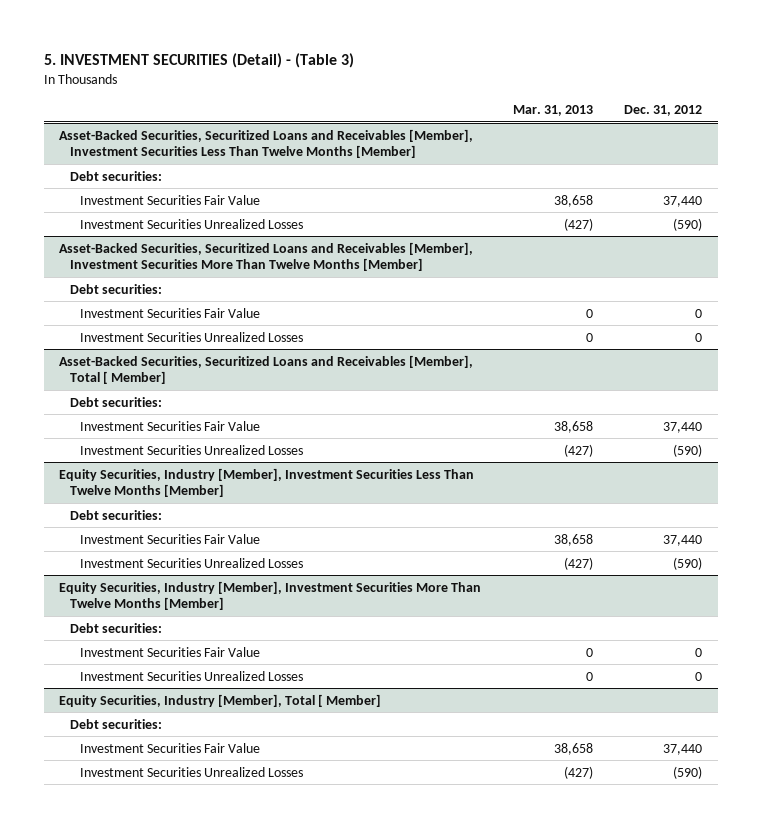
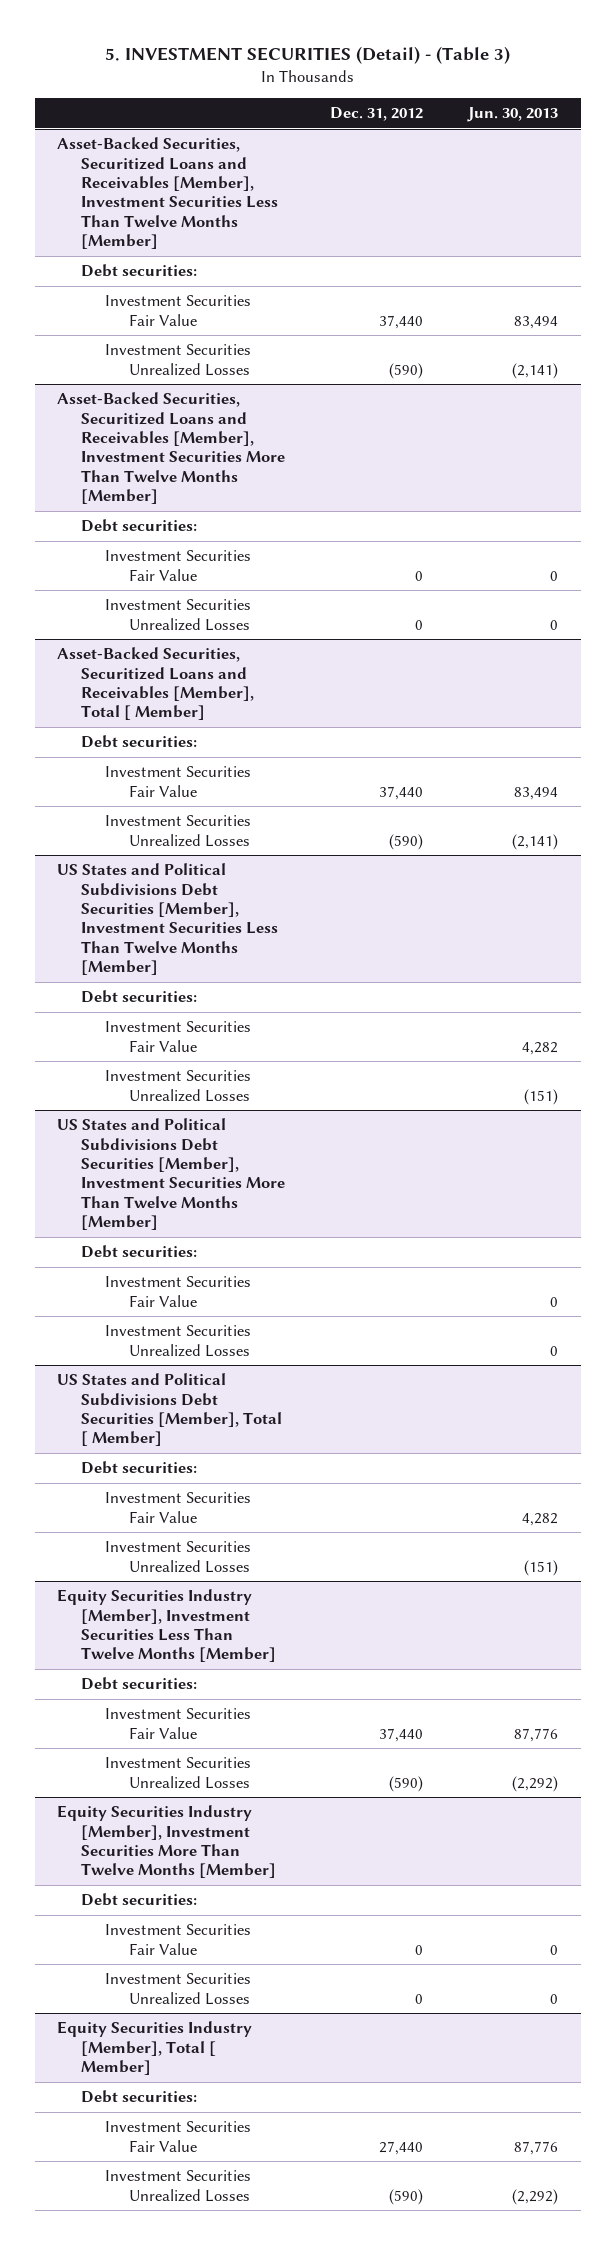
- | Mar. 31, 2013 | Dec. 31, 2012
+ | Dec. 31, 2012 | Jun. 30, 2013
- Equity Securities, Industry [Member], Investment Securities Less Than Twelve Months [Member]
+ US States and Political Subdivisions Debt Securities [Member], Investment Securities Less Than Twelve Months [Member]
+ Investment Securities Fair Value | | 4,282
+ Investment Securities Unrealized Losses | | (151)
+ US States and Political Subdivisions Debt Securities [Member], Investment Securities More Than Twelve Months [Member]
+ Debt securities:
+ Investment Securities Fair Value | | 0
+ Investment Securities Unrealized Losses | | 0
+ US States and Political Subdivisions Debt Securities [Member], Total [ Member]
+ Debt securities:
+ Investment Securities Fair Value | | 4,282
+ Investment Securities Unrealized Losses | | (151)
+ Equity Securities Industry [Member], Investment Securities Less Than Twelve Months [Member]
+ Debt securities:
- Equity Securities, Industry [Member], Investment Securities More Than Twelve Months [Member]
+ Equity Securities Industry [Member], Investment Securities More Than Twelve Months [Member]
- Equity Securities, Industry [Member], Total [ Member]
+ Equity Securities Industry [Member], Total [ Member]
- Investment Securities Fair Value | 38,658 | 37,440
+ Investment Securities Fair Value | 27,440 | 87,776

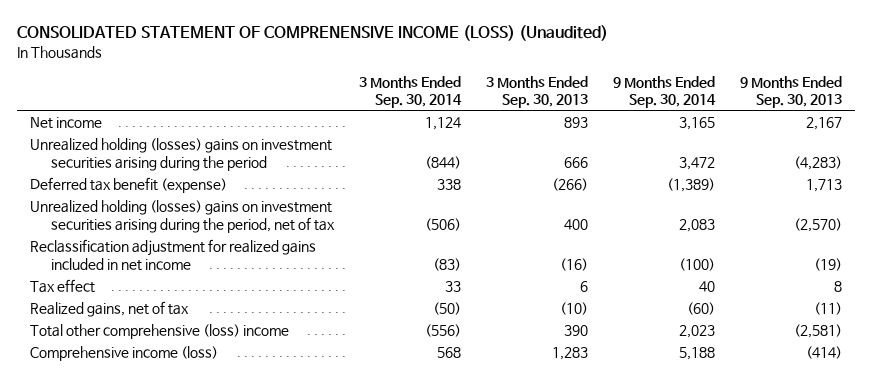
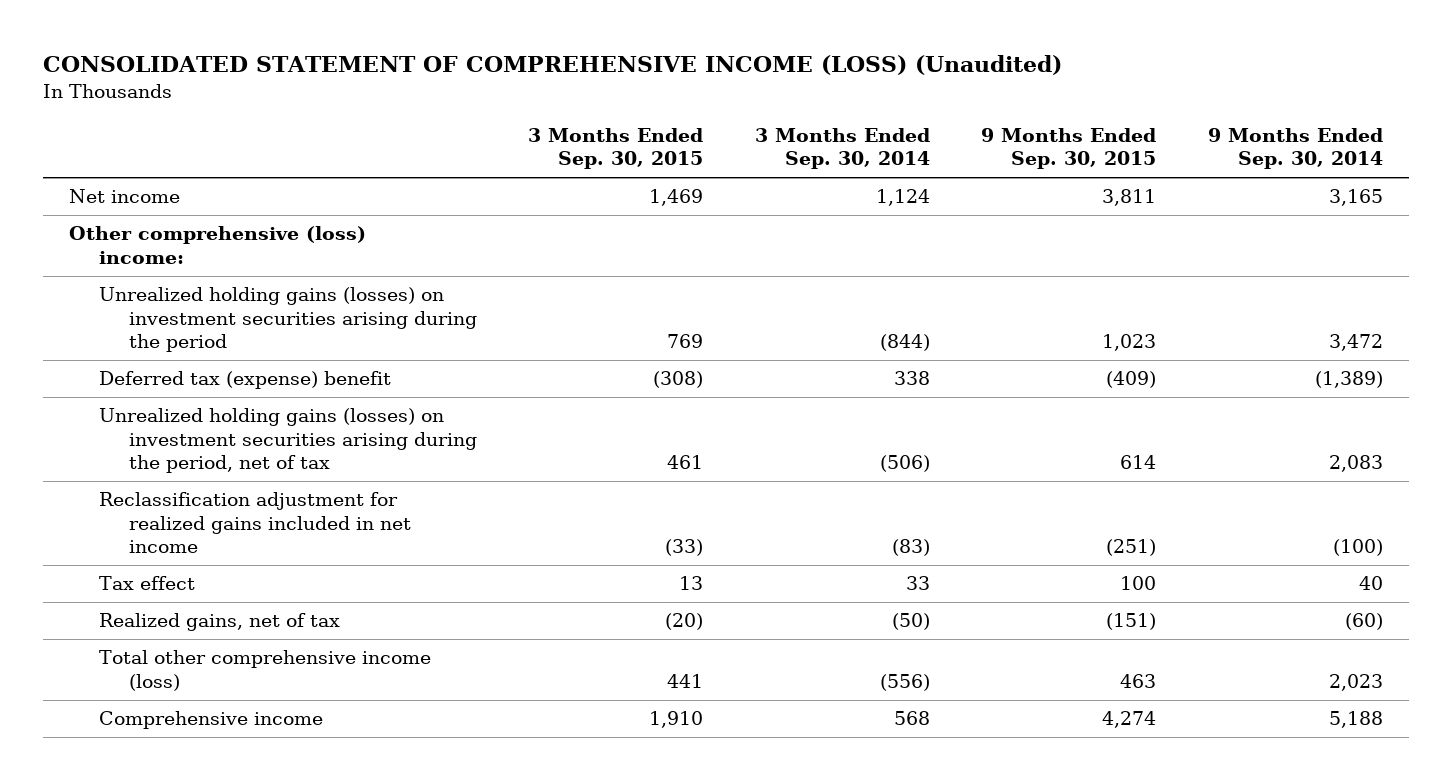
- CONSOLIDATED STATEMENT OF COMPRENENSIVE INCOME (LOSS) (Unaudited)
+ CONSOLIDATED STATEMENT OF COMPREHENSIVE INCOME (LOSS) (Unaudited)
- | 3 Months Ended Sep. 30, 2014 | 3 Months Ended Sep. 30, 2013 | 9 Months Ended Sep. 30, 2014 | 9 Months Ended Sep. 30, 2013
+ | 3 Months Ended Sep. 30, 2015 | 3 Months Ended Sep. 30, 2014 | 9 Months Ended Sep. 30, 2015 | 9 Months Ended Sep. 30, 2014
- Unrealized holding (losses) gains on investment securities arising during the period | (844) | 666 | 3,472 | (4,283)
- Deferred tax benefit (expense) | 338 | (266) | (1,389) | 1,713
- Unrealized holding (losses) gains on investment securities arising during the period, net of tax | (506) | 400 | 2,083 | (2,570)
+ Other comprehensive (loss) income:
+ Unrealized holding gains (losses) on investment securities arising during the period | 769 | (844) | 1,023 | 3,472
+ Deferred tax (expense) benefit | (308) | 338 | (409) | (1,389)
+ Unrealized holding gains (losses) on investment securities arising during the period, net of tax | 461 | (506) | 614 | 2,083
- Total other comprehensive (loss) income | (556) | 390 | 2,023 | (2,581)
- Comprehensive income (loss) | 568 | 1,283 | 5,188 | (414)
+ Total other comprehensive income (loss) | 441 | (556) | 463 | 2,023
+ Comprehensive income | 1,910 | 568 | 4,274 | 5,188

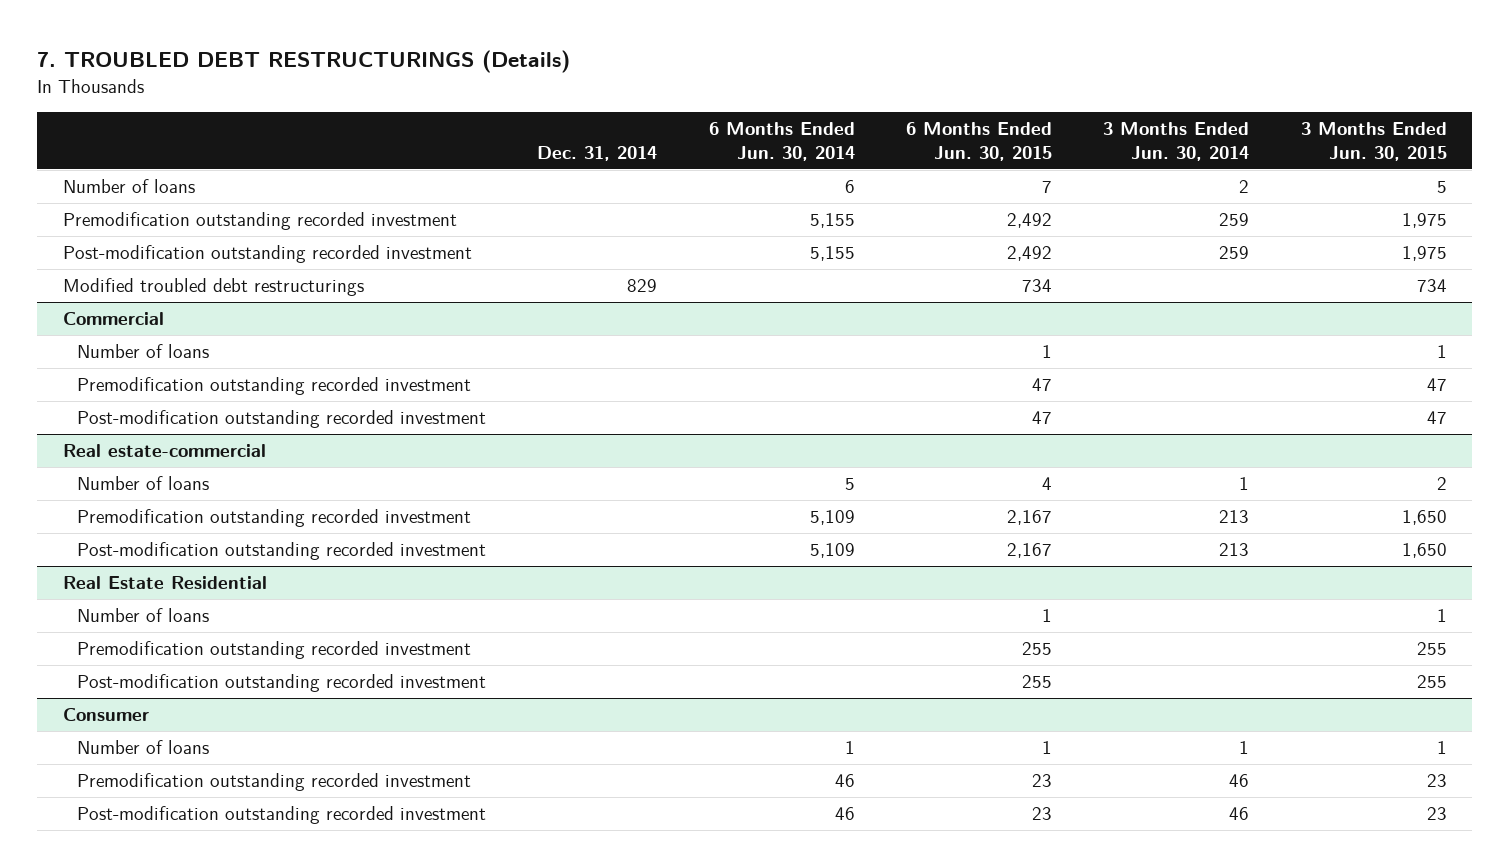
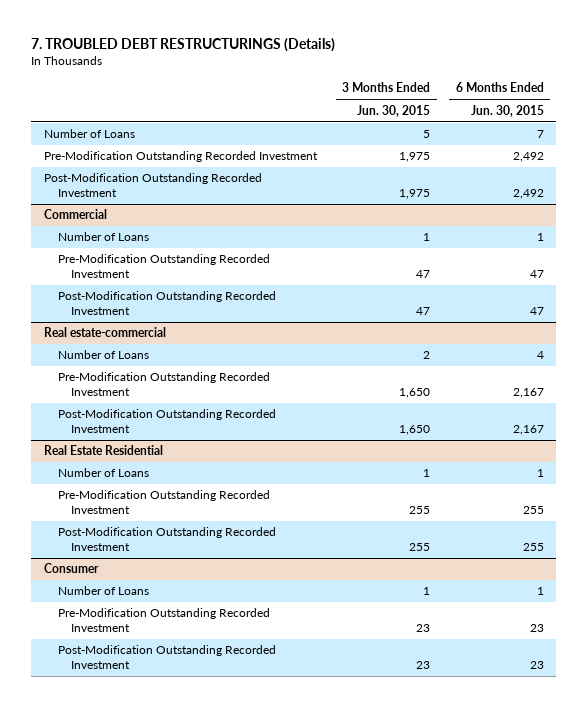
- | Dec. 31, 2014 | 6 Months Ended Jun. 30, 2014 | 6 Months Ended Jun. 30, 2015 | 3 Months Ended Jun. 30, 2014 | 3 Months Ended Jun. 30, 2015
+ | 3 Months Ended Jun. 30, 2015 | 6 Months Ended Jun. 30, 2015
- Number of loans | | 6 | 7 | 2 | 5
- Premodification outstanding recorded investment | | 5,155 | 2,492 | 259 | 1,975
- Post-modification outstanding recorded investment | | 5,155 | 2,492 | 259 | 1,975
- Modified troubled debt restructurings | 829 | | 734 | | 734
+ Number of Loans | 5 | 7
+ Pre-Modification Outstanding Recorded Investment | 1,975 | 2,492
+ Post-Modification Outstanding Recorded Investment | 1,975 | 2,492
@ Commercial
- Number of loans | | | 1 | | 1
- Premodification outstanding recorded investment | | | 47 | | 47
- Post-modification outstanding recorded investment | | | 47 | | 47
+ Number of Loans | 1 | 1
+ Pre-Modification Outstanding Recorded Investment | 47 | 47
+ Post-Modification Outstanding Recorded Investment | 47 | 47
@ Real estate-commercial
- Number of loans | | 5 | 4 | 1 | 2
- Premodification outstanding recorded investment | | 5,109 | 2,167 | 213 | 1,650
- Post-modification outstanding recorded investment | | 5,109 | 2,167 | 213 | 1,650
+ Number of Loans | 2 | 4
+ Pre-Modification Outstanding Recorded Investment | 1,650 | 2,167
+ Post-Modification Outstanding Recorded Investment | 1,650 | 2,167
@ Real Estate Residential
- Number of loans | | | 1 | | 1
- Premodification outstanding recorded investment | | | 255 | | 255
- Post-modification outstanding recorded investment | | | 255 | | 255
+ Number of Loans | 1 | 1
+ Pre-Modification Outstanding Recorded Investment | 255 | 255
+ Post-Modification Outstanding Recorded Investment | 255 | 255
@ Consumer
- Number of loans | | 1 | 1 | 1 | 1
- Premodification outstanding recorded investment | | 46 | 23 | 46 | 23
- Post-modification outstanding recorded investment | | 46 | 23 | 46 | 23
+ Number of Loans | 1 | 1
+ Pre-Modification Outstanding Recorded Investment | 23 | 23
+ Post-Modification Outstanding Recorded Investment | 23 | 23

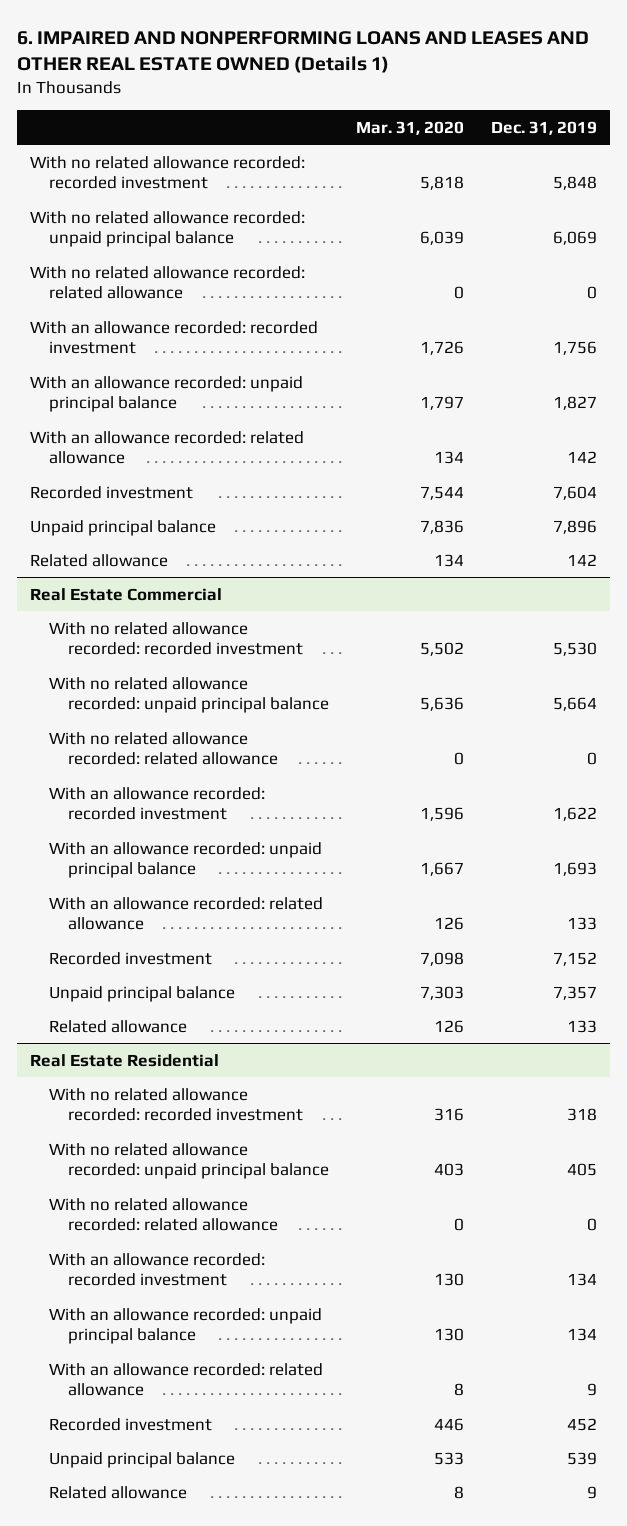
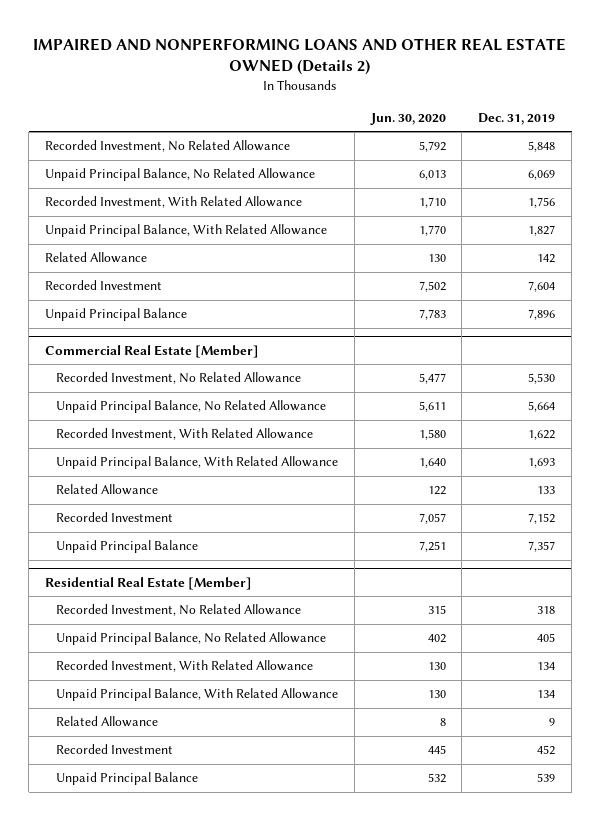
- 6. IMPAIRED AND NONPERFORMING LOANS AND LEASES AND OTHER REAL ESTATE OWNED (Details 1)
+ IMPAIRED AND NONPERFORMING LOANS AND OTHER REAL ESTATE OWNED (Details 2)
- | Mar. 31, 2020 | Dec. 31, 2019
+ | Jun. 30, 2020 | Dec. 31, 2019
- With no related allowance recorded: recorded investment | 5,818 | 5,848
- With no related allowance recorded: unpaid principal balance | 6,039 | 6,069
- With no related allowance recorded: related allowance | 0 | 0
- With an allowance recorded: recorded investment | 1,726 | 1,756
- With an allowance recorded: unpaid principal balance | 1,797 | 1,827
- With an allowance recorded: related allowance | 134 | 142
- Recorded investment | 7,544 | 7,604
- Unpaid principal balance | 7,836 | 7,896
- Related allowance | 134 | 142
- Real Estate Commercial
- With no related allowance recorded: recorded investment | 5,502 | 5,530
- With no related allowance recorded: unpaid principal balance | 5,636 | 5,664
- With no related allowance recorded: related allowance | 0 | 0
- With an allowance recorded: recorded investment | 1,596 | 1,622
- With an allowance recorded: unpaid principal balance | 1,667 | 1,693
- With an allowance recorded: related allowance | 126 | 133
- Recorded investment | 7,098 | 7,152
- Unpaid principal balance | 7,303 | 7,357
- Related allowance | 126 | 133
- Real Estate Residential
- With no related allowance recorded: recorded investment | 316 | 318
- With no related allowance recorded: unpaid principal balance | 403 | 405
- With no related allowance recorded: related allowance | 0 | 0
- With an allowance recorded: recorded investment | 130 | 134
- With an allowance recorded: unpaid principal balance | 130 | 134
- With an allowance recorded: related allowance | 8 | 9
- Recorded investment | 446 | 452
- Unpaid principal balance | 533 | 539
- Related allowance | 8 | 9
+ Recorded Investment, No Related Allowance | 5,792 | 5,848
+ Unpaid Principal Balance, No Related Allowance | 6,013 | 6,069
+ Recorded Investment, With Related Allowance | 1,710 | 1,756
+ Unpaid Principal Balance, With Related Allowance | 1,770 | 1,827
+ Related Allowance | 130 | 142
+ Recorded Investment | 7,502 | 7,604
+ Unpaid Principal Balance | 7,783 | 7,896
+ Commercial Real Estate [Member]
+ Recorded Investment, No Related Allowance | 5,477 | 5,530
+ Unpaid Principal Balance, No Related Allowance | 5,611 | 5,664
+ Recorded Investment, With Related Allowance | 1,580 | 1,622
+ Unpaid Principal Balance, With Related Allowance | 1,640 | 1,693
+ Related Allowance | 122 | 133
+ Recorded Investment | 7,057 | 7,152
+ Unpaid Principal Balance | 7,251 | 7,357
+ Residential Real Estate [Member]
+ Recorded Investment, No Related Allowance | 315 | 318
+ Unpaid Principal Balance, No Related Allowance | 402 | 405
+ Recorded Investment, With Related Allowance | 130 | 134
+ Unpaid Principal Balance, With Related Allowance | 130 | 134
+ Related Allowance | 8 | 9
+ Recorded Investment | 445 | 452
+ Unpaid Principal Balance | 532 | 539

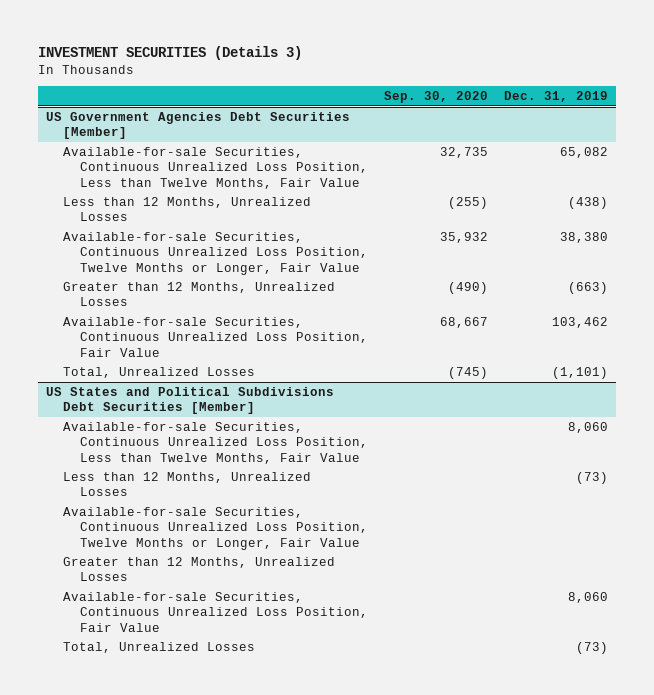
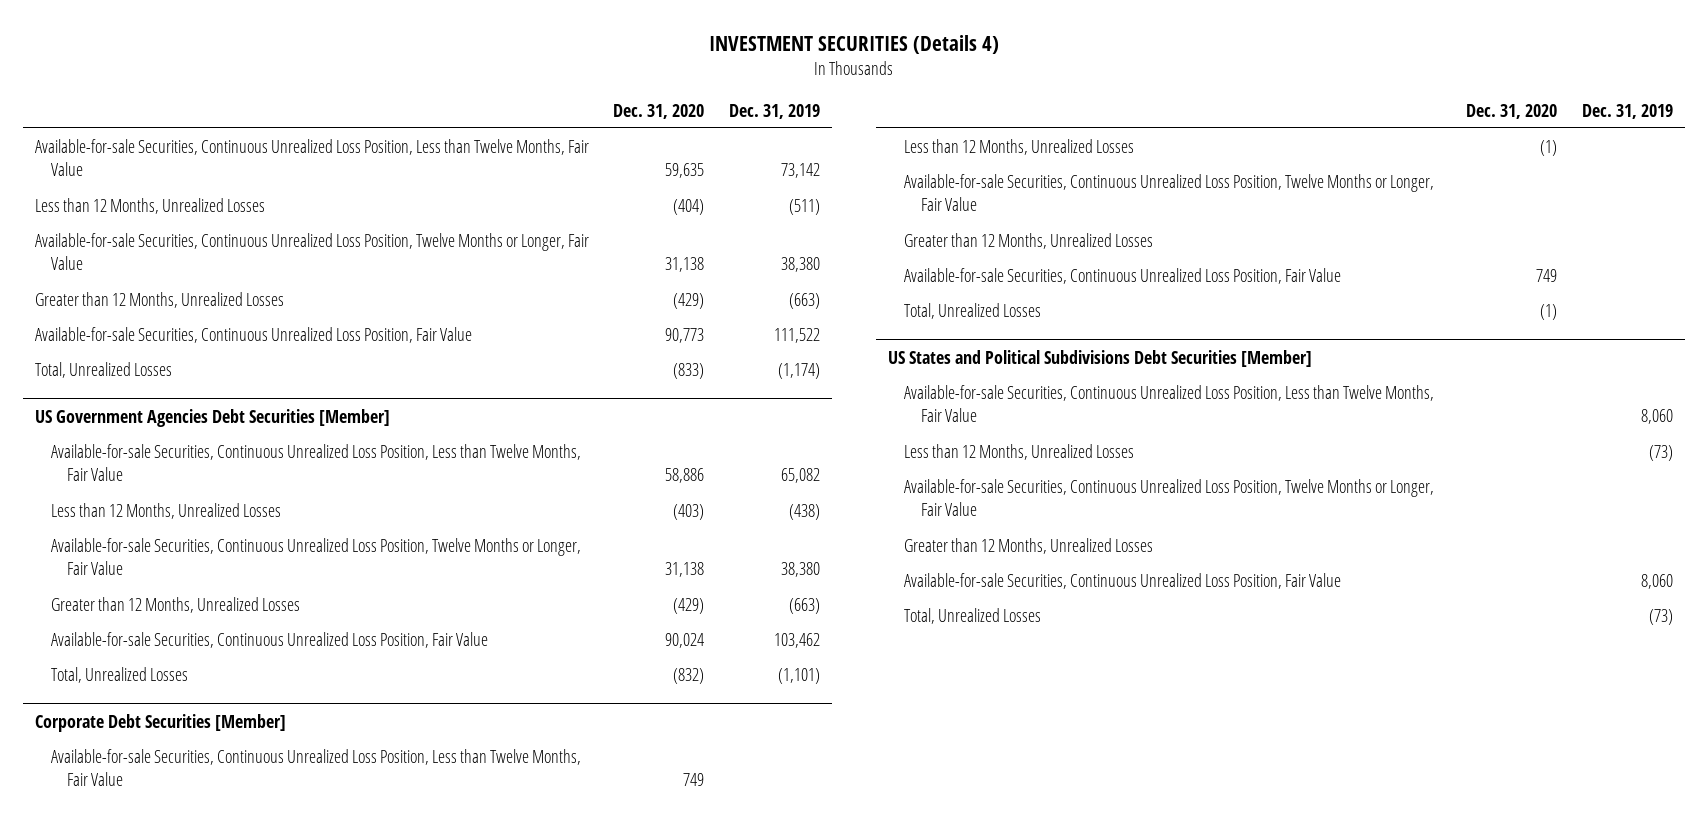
- INVESTMENT SECURITIES (Details 3)
+ INVESTMENT SECURITIES (Details 4)
- | Sep. 30, 2020 | Dec. 31, 2019
+ | Dec. 31, 2020 | Dec. 31, 2019
+ Available-for-sale Securities, Continuous Unrealized Loss Position, Less than Twelve Months, Fair Value | 59,635 | 73,142
+ Less than 12 Months, Unrealized Losses | (404) | (511)
+ Available-for-sale Securities, Continuous Unrealized Loss Position, Twelve Months or Longer, Fair Value | 31,138 | 38,380
+ Greater than 12 Months, Unrealized Losses | (429) | (663)
+ Available-for-sale Securities, Continuous Unrealized Loss Position, Fair Value | 90,773 | 111,522
+ Total, Unrealized Losses | (833) | (1,174)
+ Corporate Debt Securities [Member]
+ Available-for-sale Securities, Continuous Unrealized Loss Position, Less than Twelve Months, Fair Value | 749 |
+ Less than 12 Months, Unrealized Losses | (1) |
+ Available-for-sale Securities, Continuous Unrealized Loss Position, Twelve Months or Longer, Fair Value
+ Greater than 12 Months, Unrealized Losses
+ Available-for-sale Securities, Continuous Unrealized Loss Position, Fair Value | 749 |
+ Total, Unrealized Losses | (1) |

